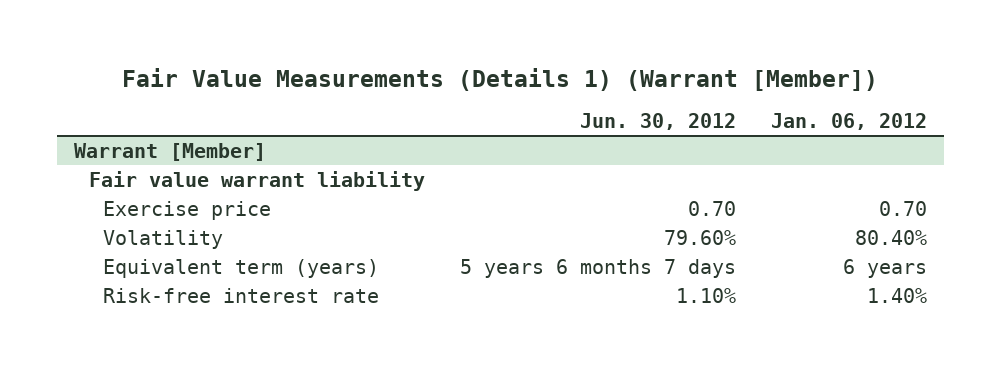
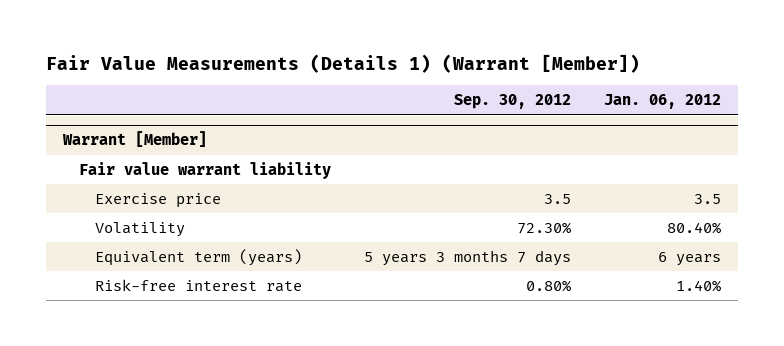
- | Jun. 30, 2012 | Jan. 06, 2012
+ | Sep. 30, 2012 | Jan. 06, 2012
@ Warrant [Member]
- Exercise price | 0.70 | 0.70
+ Exercise price | 3.5 | 3.5

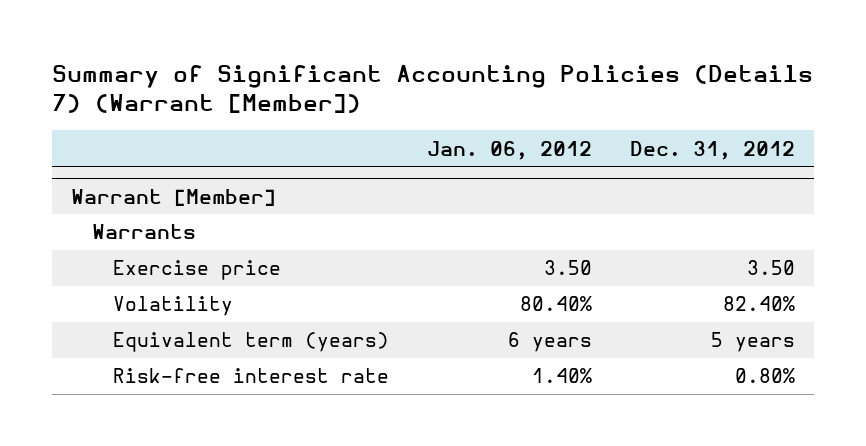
- Fair Value Measurements (Details 1) (Warrant [Member])
+ Summary of Significant Accounting Policies (Details 7) (Warrant [Member])
- | Sep. 30, 2012 | Jan. 06, 2012
+ | Jan. 06, 2012 | Dec. 31, 2012
@ Warrant [Member]
- Fair value warrant liability
- Exercise price | 3.5 | 3.5
+ Warrants
+ Exercise price | 3.50 | 3.50

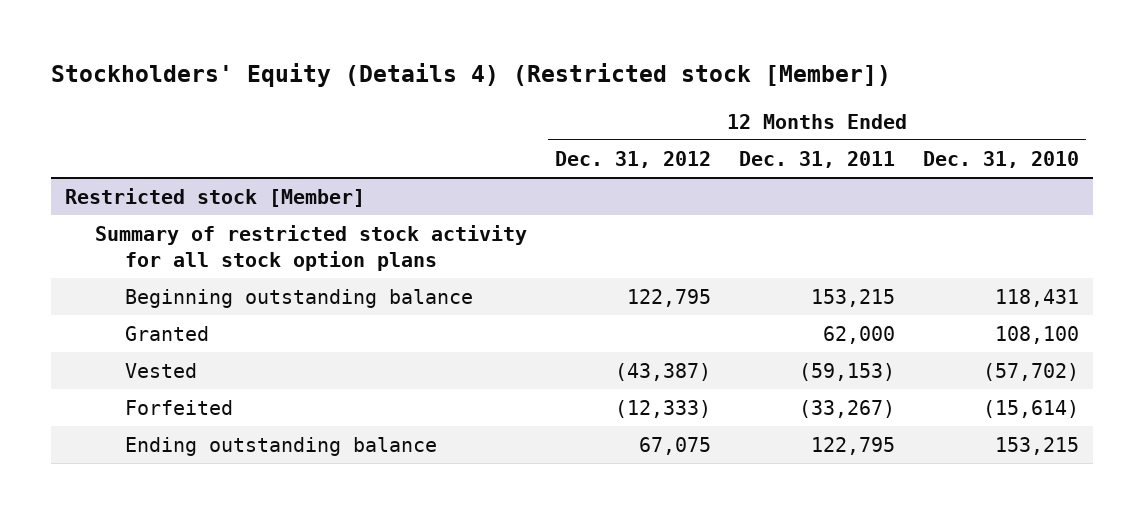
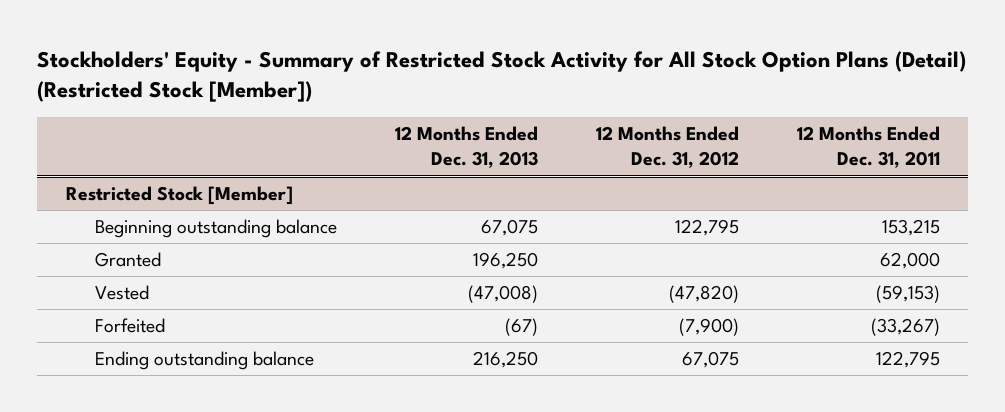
- Stockholders' Equity (Details 4) (Restricted stock [Member])
+ Stockholders' Equity - Summary of Restricted Stock Activity for All Stock Option Plans (Detail) (Restricted Stock [Member])
- | 12 Months Ended Dec. 31, 2012 | 12 Months Ended Dec. 31, 2011 | 12 Months Ended Dec. 31, 2010
+ | 12 Months Ended Dec. 31, 2013 | 12 Months Ended Dec. 31, 2012 | 12 Months Ended Dec. 31, 2011
- Restricted stock [Member]
- Summary of restricted stock activity for all stock option plans
+ Restricted Stock [Member]
- Vested | (43,387) | (59,153) | (57,702)
- Forfeited | (12,333) | (33,267) | (15,614)
+ Vested | (47,008) | (47,820) | (59,153)
+ Forfeited | (67) | (7,900) | (33,267)

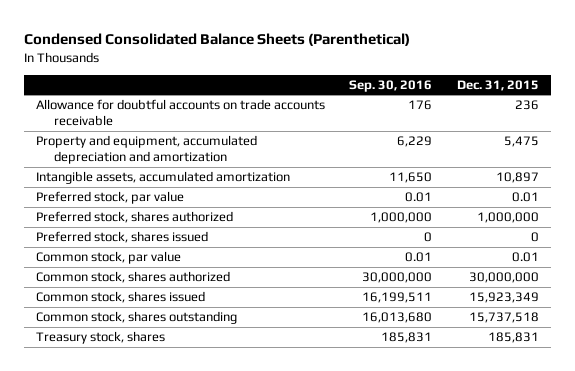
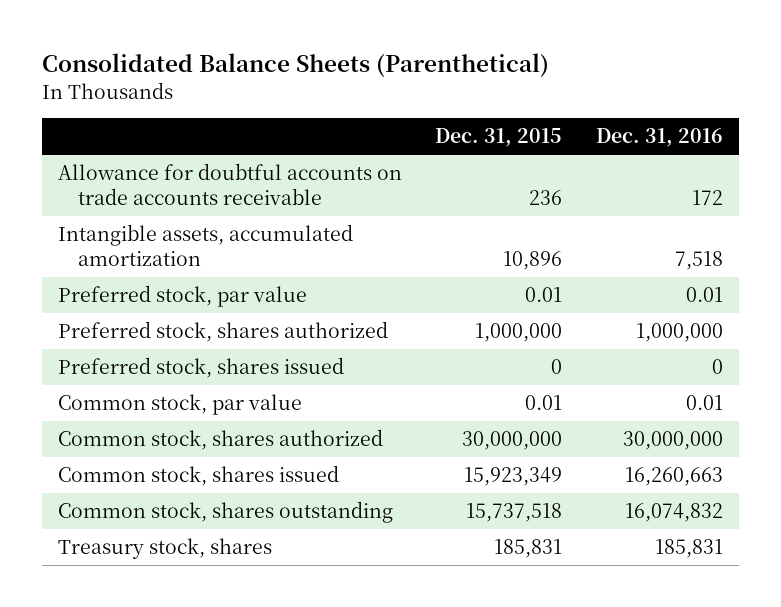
- Condensed Consolidated Balance Sheets (Parenthetical)
+ Consolidated Balance Sheets (Parenthetical)
- | Sep. 30, 2016 | Dec. 31, 2015
+ | Dec. 31, 2015 | Dec. 31, 2016
- Property and equipment, accumulated depreciation and amortization | 6,229 | 5,475
- Intangible assets, accumulated amortization | 11,650 | 10,897
+ Intangible assets, accumulated amortization | 10,896 | 7,518

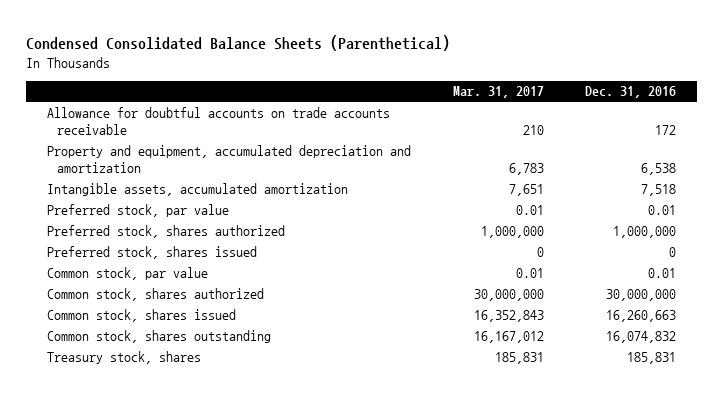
- Consolidated Balance Sheets (Parenthetical)
+ Condensed Consolidated Balance Sheets (Parenthetical)
- | Dec. 31, 2015 | Dec. 31, 2016
+ | Mar. 31, 2017 | Dec. 31, 2016
+ Property and equipment, accumulated depreciation and amortization | 6,783 | 6,538

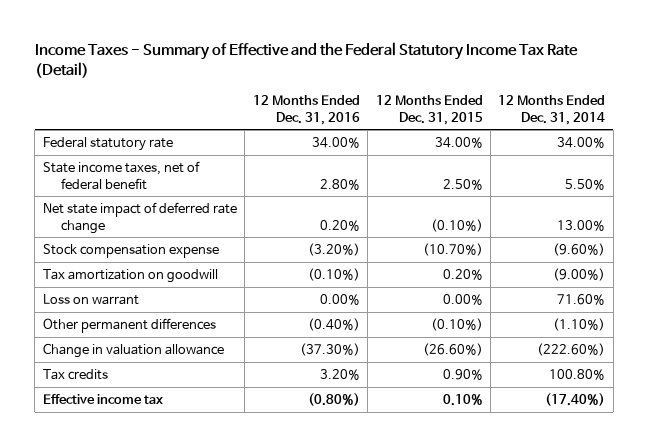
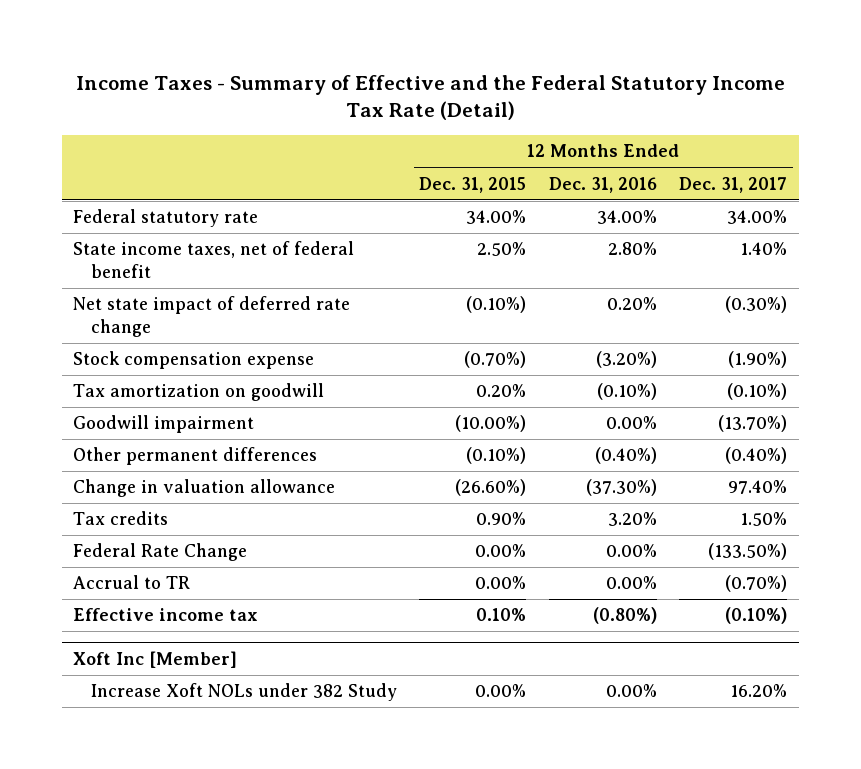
- | 12 Months Ended Dec. 31, 2016 | 12 Months Ended Dec. 31, 2015 | 12 Months Ended Dec. 31, 2014
+ | 12 Months Ended Dec. 31, 2015 | 12 Months Ended Dec. 31, 2016 | 12 Months Ended Dec. 31, 2017
- Stock compensation expense | (3.20%) | (10.70%) | (9.60%)
+ Stock compensation expense | (0.70%) | (3.20%) | (1.90%)
- Loss on warrant | 0.00% | 0.00% | 71.60%
+ Goodwill impairment | (10.00%) | 0.00% | (13.70%)
+ Federal Rate Change | 0.00% | 0.00% | (133.50%)
+ Accrual to TR | 0.00% | 0.00% | (0.70%)
+ Xoft Inc [Member]
+ Increase Xoft NOLs under 382 Study | 0.00% | 0.00% | 16.20%

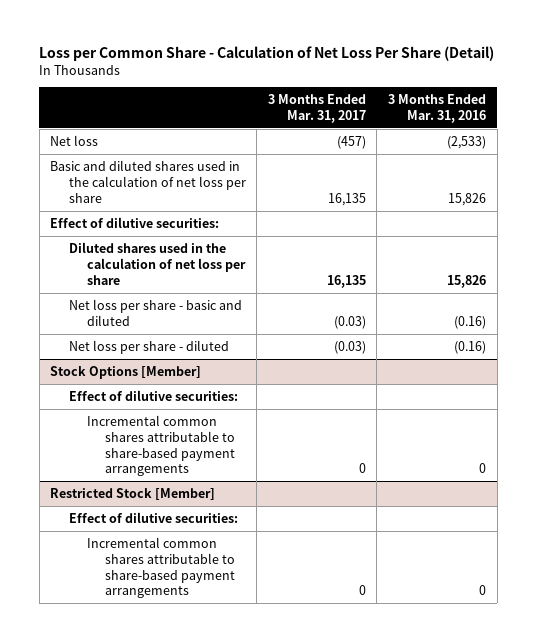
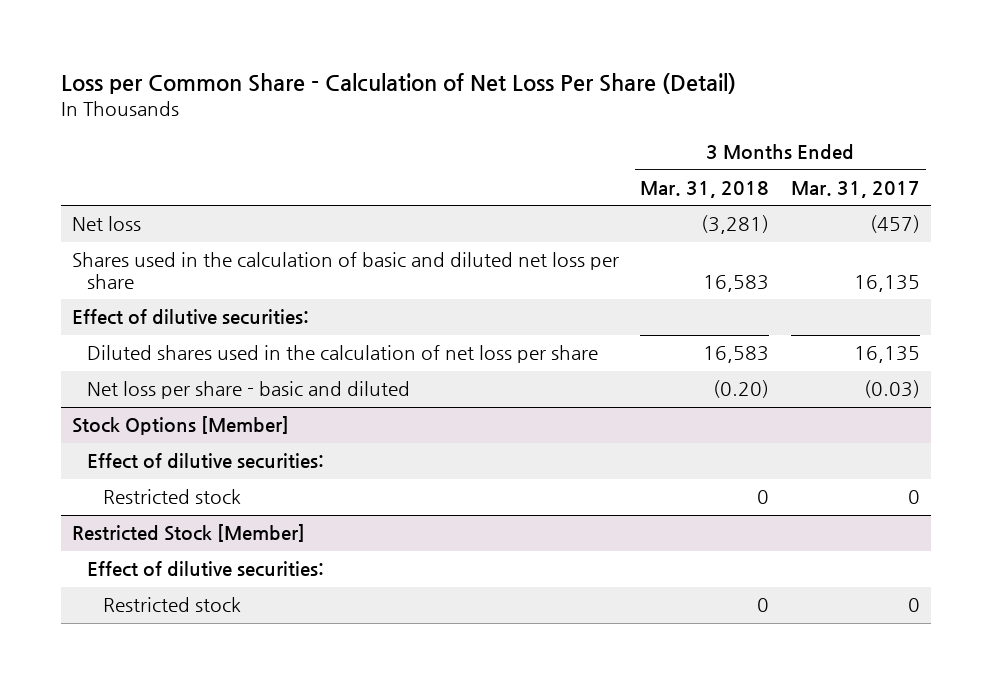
- | 3 Months Ended Mar. 31, 2017 | 3 Months Ended Mar. 31, 2016
+ | 3 Months Ended Mar. 31, 2018 | 3 Months Ended Mar. 31, 2017
- Basic and diluted shares used in the calculation of net loss per share | 16,135 | 15,826
+ Shares used in the calculation of basic and diluted net loss per share | 16,583 | 16,135
- Net loss per share - diluted | (0.03) | (0.16)
@ Stock Options [Member]
- Incremental common shares attributable to share-based payment arrangements | 0 | 0
+ Restricted stock | 0 | 0
@ Restricted Stock [Member]
- Incremental common shares attributable to share-based payment arrangements | 0 | 0
+ Restricted stock | 0 | 0

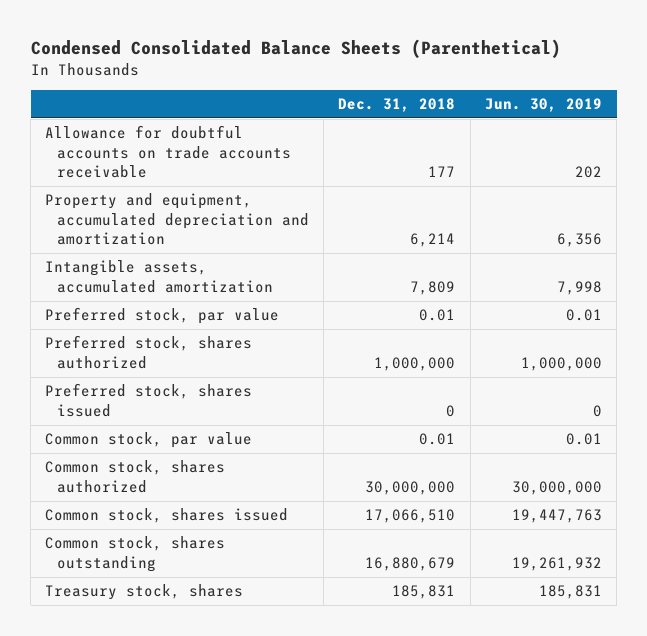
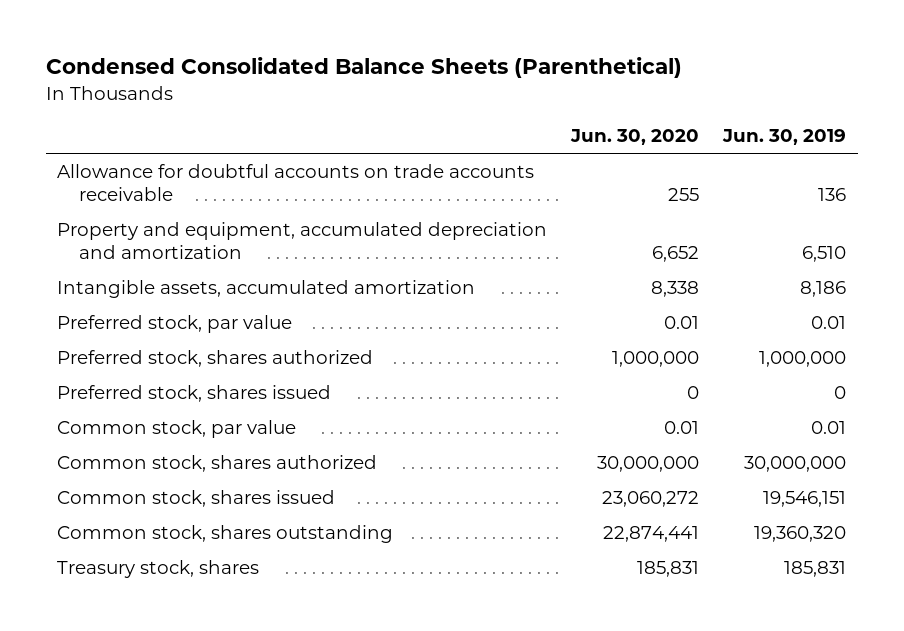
- | Dec. 31, 2018 | Jun. 30, 2019
+ | Jun. 30, 2020 | Jun. 30, 2019
- Allowance for doubtful accounts on trade accounts receivable | 177 | 202
- Property and equipment, accumulated depreciation and amortization | 6,214 | 6,356
- Intangible assets, accumulated amortization | 7,809 | 7,998
+ Allowance for doubtful accounts on trade accounts receivable | 255 | 136
+ Property and equipment, accumulated depreciation and amortization | 6,652 | 6,510
+ Intangible assets, accumulated amortization | 8,338 | 8,186
- Common stock, shares issued | 17,066,510 | 19,447,763
- Common stock, shares outstanding | 16,880,679 | 19,261,932
+ Common stock, shares issued | 23,060,272 | 19,546,151
+ Common stock, shares outstanding | 22,874,441 | 19,360,320

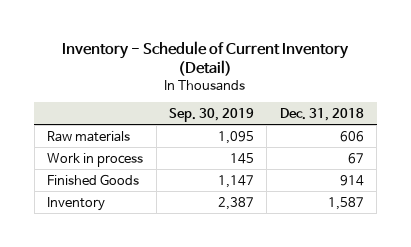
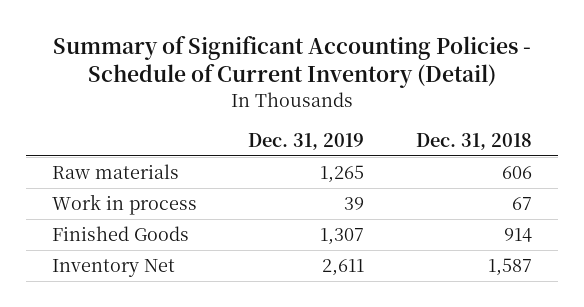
- Inventory - Schedule of Current Inventory (Detail)
+ Summary of Significant Accounting Policies - Schedule of Current Inventory (Detail)
- | Sep. 30, 2019 | Dec. 31, 2018
+ | Dec. 31, 2019 | Dec. 31, 2018
- Inventory | 2,387 | 1,587
+ Inventory Net | 2,611 | 1,587

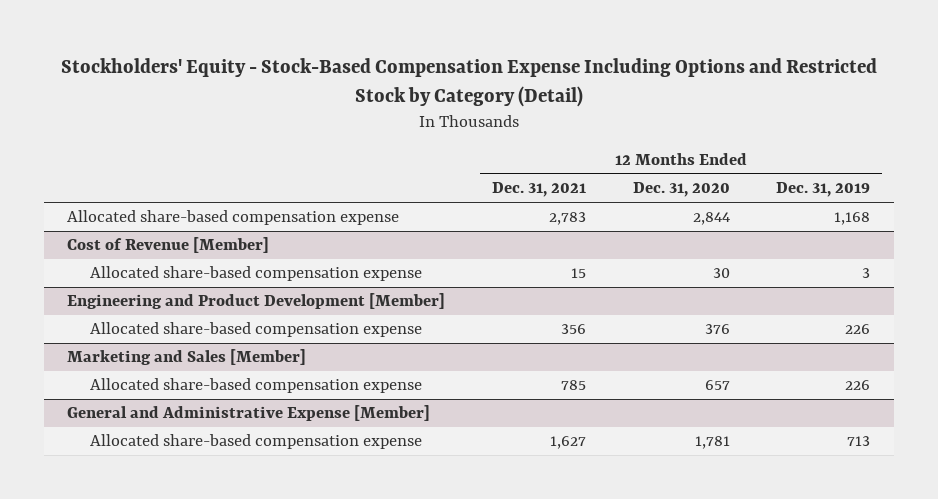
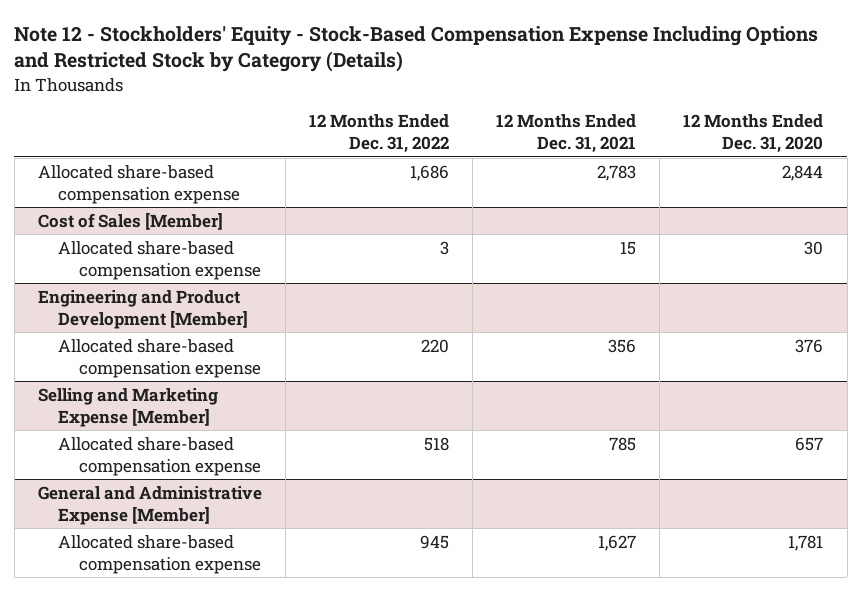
- Stockholders' Equity - Stock-Based Compensation Expense Including Options and Restricted Stock by Category (Detail)
+ Note 12 - Stockholders' Equity - Stock-Based Compensation Expense Including Options and Restricted Stock by Category (Details)
- | 12 Months Ended Dec. 31, 2021 | 12 Months Ended Dec. 31, 2020 | 12 Months Ended Dec. 31, 2019
+ | 12 Months Ended Dec. 31, 2022 | 12 Months Ended Dec. 31, 2021 | 12 Months Ended Dec. 31, 2020
- Cost of Revenue [Member]
+ Cost of Sales [Member]
- Marketing and Sales [Member]
+ Selling and Marketing Expense [Member]

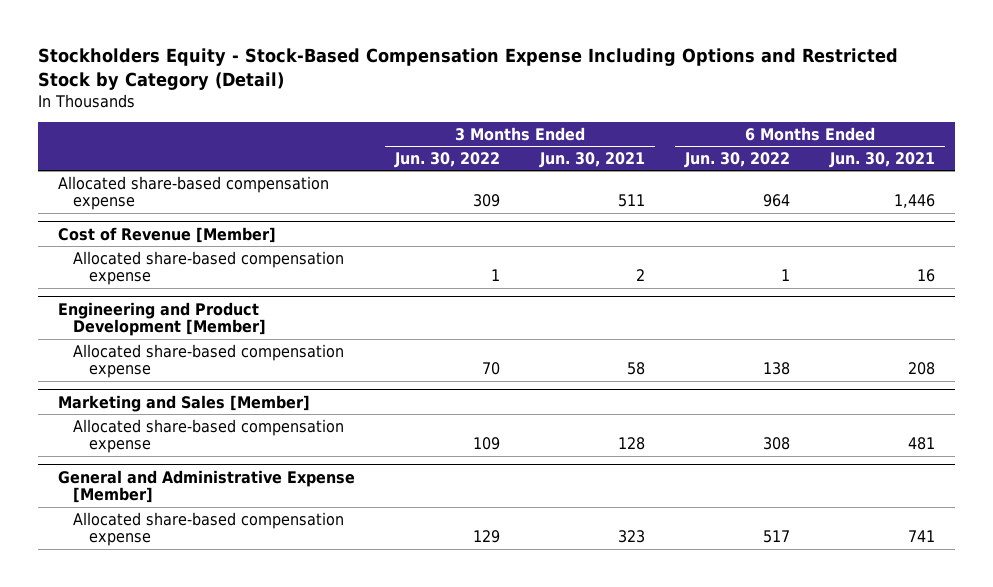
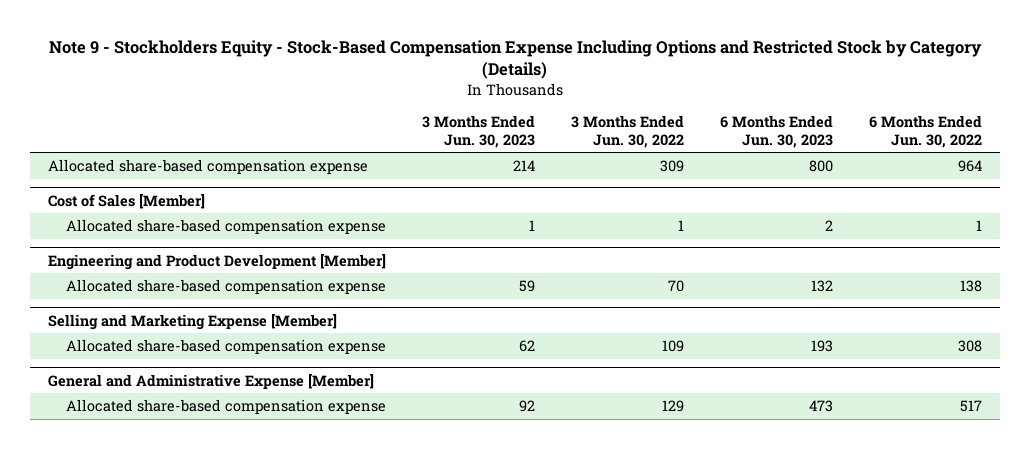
- Stockholders Equity - Stock-Based Compensation Expense Including Options and Restricted Stock by Category (Detail)
+ Note 9 - Stockholders Equity - Stock-Based Compensation Expense Including Options and Restricted Stock by Category (Details)
- | 3 Months Ended Jun. 30, 2022 | 3 Months Ended Jun. 30, 2021 | 6 Months Ended Jun. 30, 2022 | 6 Months Ended Jun. 30, 2021
+ | 3 Months Ended Jun. 30, 2023 | 3 Months Ended Jun. 30, 2022 | 6 Months Ended Jun. 30, 2023 | 6 Months Ended Jun. 30, 2022
- Cost of Revenue [Member]
+ Cost of Sales [Member]
- Marketing and Sales [Member]
+ Selling and Marketing Expense [Member]

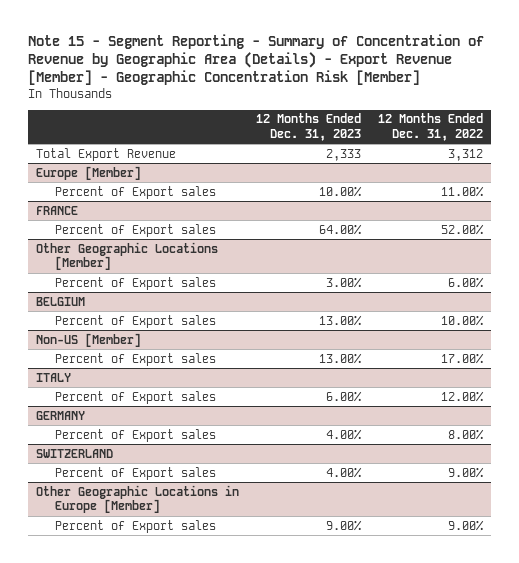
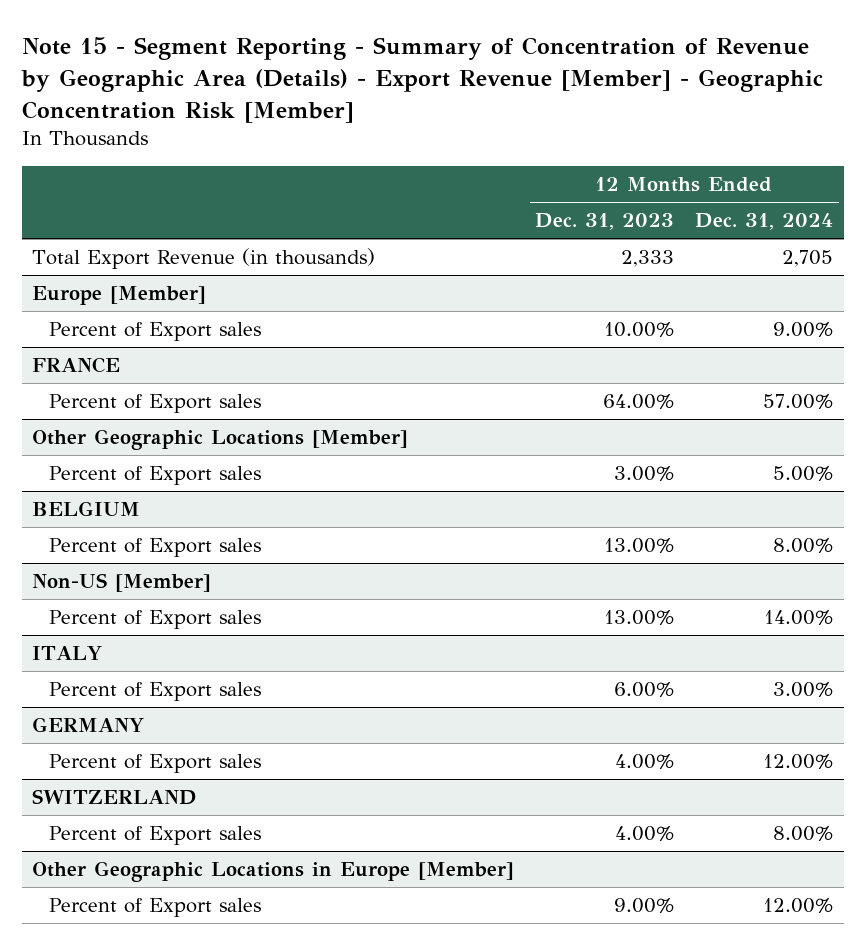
- | 12 Months Ended Dec. 31, 2023 | 12 Months Ended Dec. 31, 2022
+ | 12 Months Ended Dec. 31, 2023 | 12 Months Ended Dec. 31, 2024
- Total Export Revenue | 2,333 | 3,312
+ Total Export Revenue (in thousands) | 2,333 | 2,705

